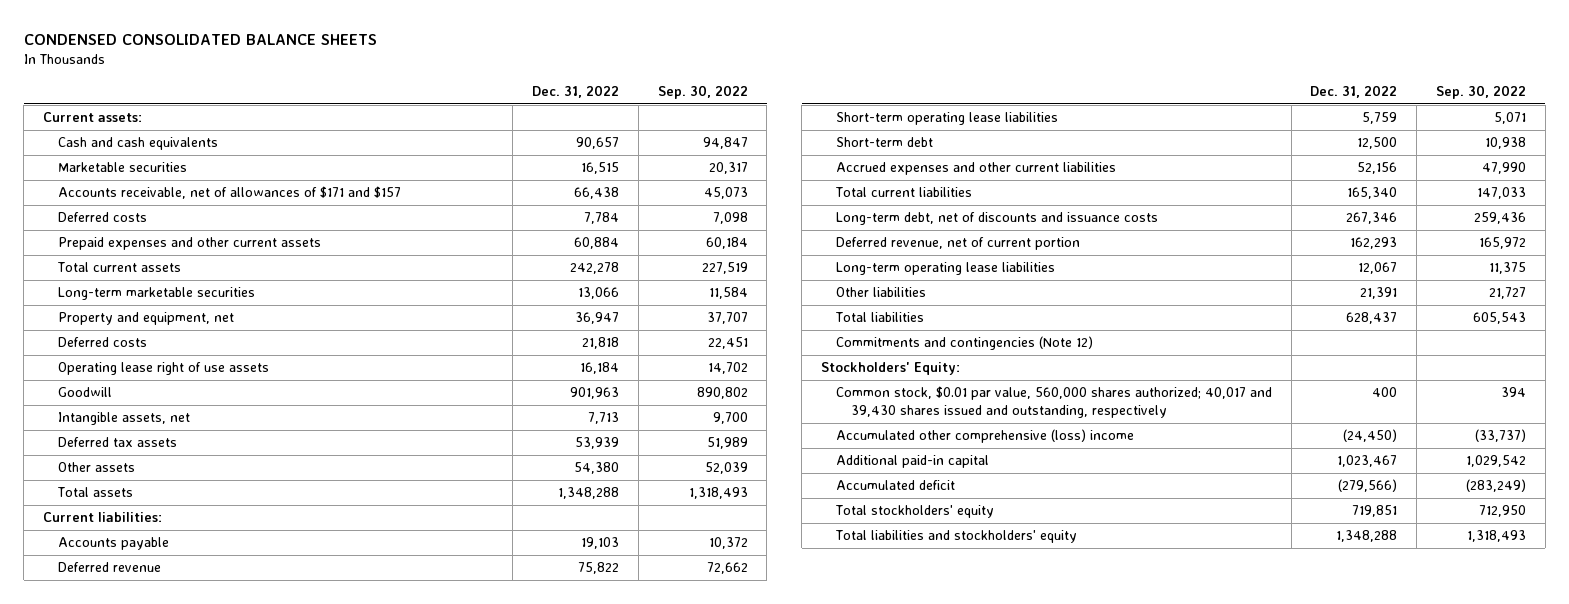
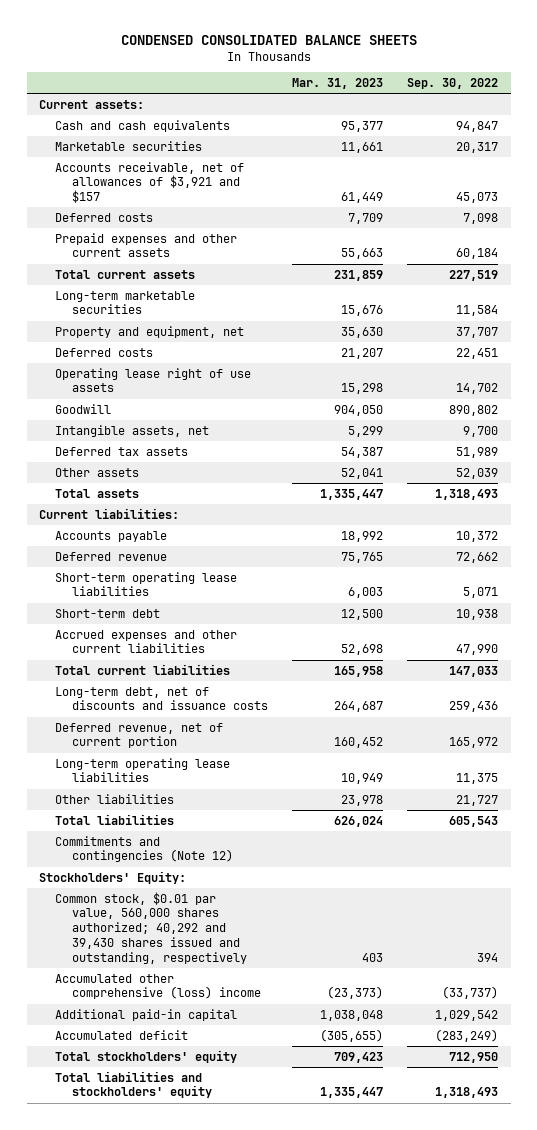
- | Dec. 31, 2022 | Sep. 30, 2022
+ | Mar. 31, 2023 | Sep. 30, 2022
- Accounts receivable, net of allowances of $171 and $157 | 66,438 | 45,073
+ Accounts receivable, net of allowances of $3,921 and $157 | 61,449 | 45,073
- Common stock, $0.01 par value, 560,000 shares authorized; 40,017 and 39,430 shares issued and outstanding, respectively | 400 | 394
+ Common stock, $0.01 par value, 560,000 shares authorized; 40,292 and 39,430 shares issued and outstanding, respectively | 403 | 394

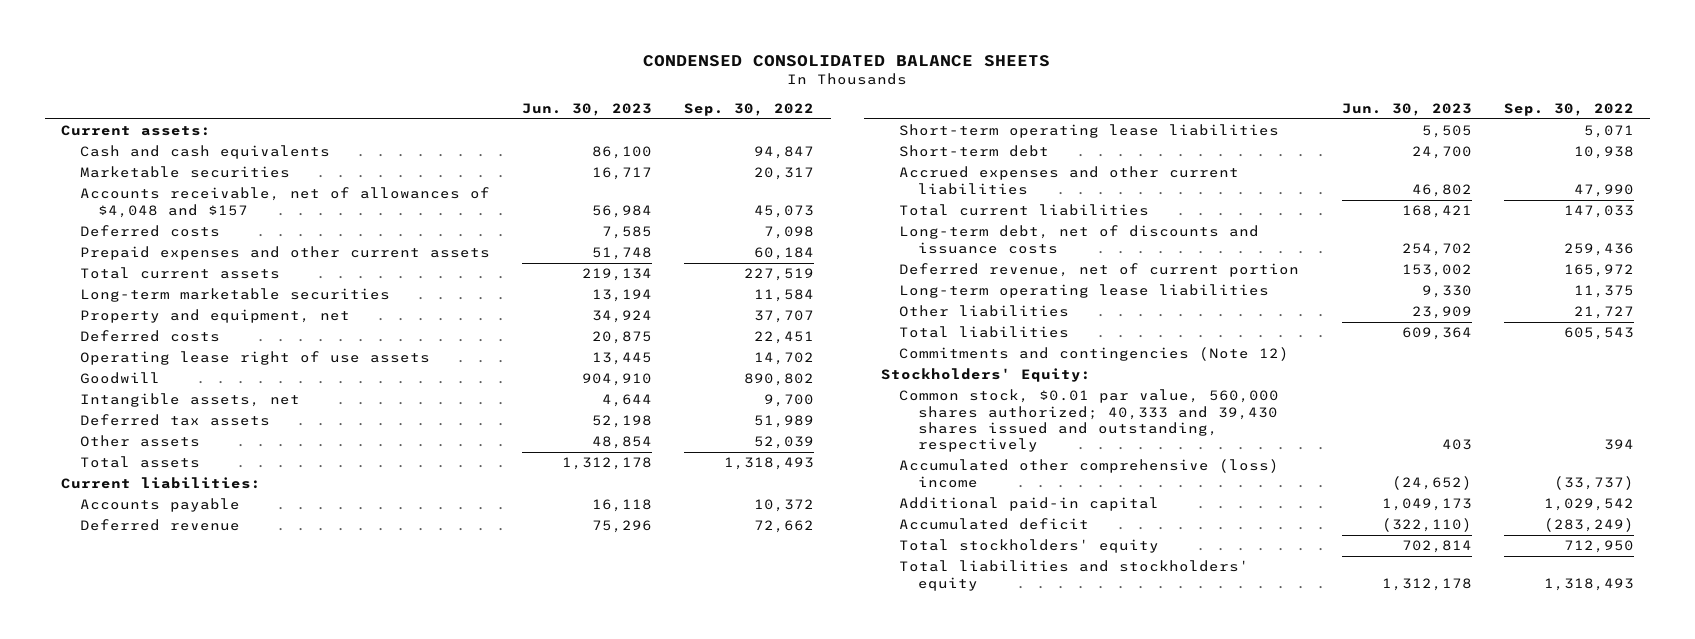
- | Mar. 31, 2023 | Sep. 30, 2022
+ | Jun. 30, 2023 | Sep. 30, 2022
- Accounts receivable, net of allowances of $3,921 and $157 | 61,449 | 45,073
+ Accounts receivable, net of allowances of $4,048 and $157 | 56,984 | 45,073
- Common stock, $0.01 par value, 560,000 shares authorized; 40,292 and 39,430 shares issued and outstanding, respectively | 403 | 394
+ Common stock, $0.01 par value, 560,000 shares authorized; 40,333 and 39,430 shares issued and outstanding, respectively | 403 | 394

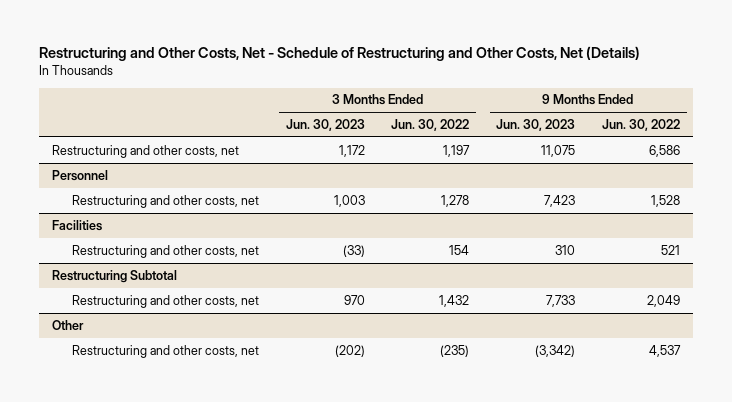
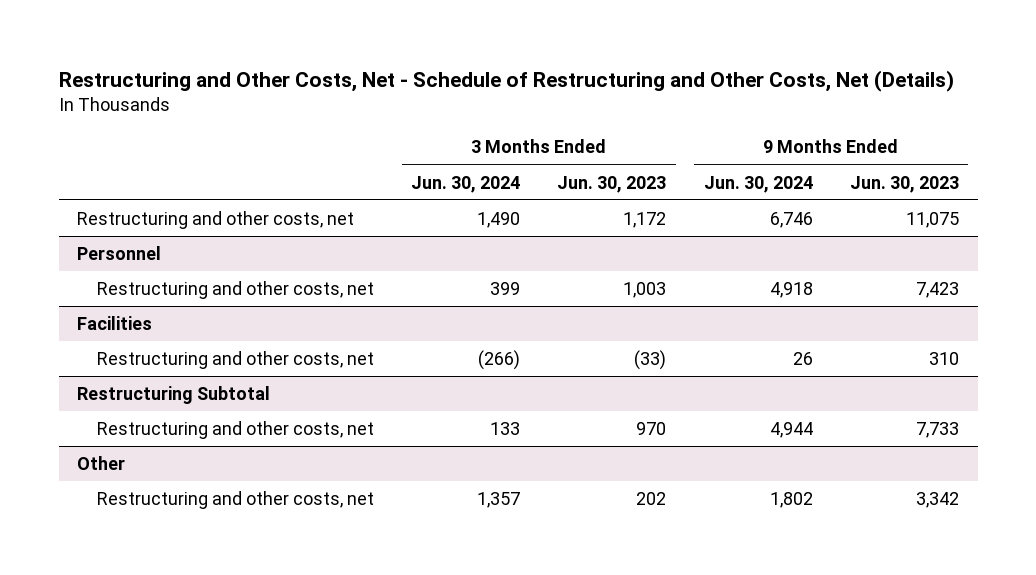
- | 3 Months Ended Jun. 30, 2023 | 3 Months Ended Jun. 30, 2022 | 9 Months Ended Jun. 30, 2023 | 9 Months Ended Jun. 30, 2022
+ | 3 Months Ended Jun. 30, 2024 | 3 Months Ended Jun. 30, 2023 | 9 Months Ended Jun. 30, 2024 | 9 Months Ended Jun. 30, 2023
@ Other
- Restructuring and other costs, net | (202) | (235) | (3,342) | 4,537
+ Restructuring and other costs, net | 1,357 | 202 | 1,802 | 3,342

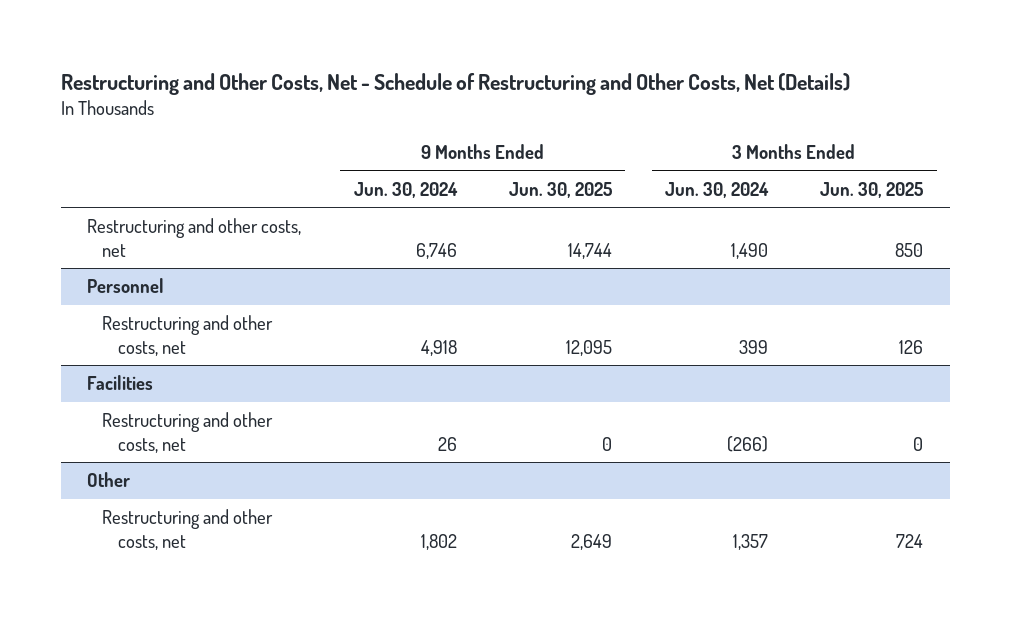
- | 3 Months Ended Jun. 30, 2024 | 3 Months Ended Jun. 30, 2023 | 9 Months Ended Jun. 30, 2024 | 9 Months Ended Jun. 30, 2023
+ | 9 Months Ended Jun. 30, 2024 | 9 Months Ended Jun. 30, 2025 | 3 Months Ended Jun. 30, 2024 | 3 Months Ended Jun. 30, 2025
- Restructuring Subtotal
- Restructuring and other costs, net | 133 | 970 | 4,944 | 7,733

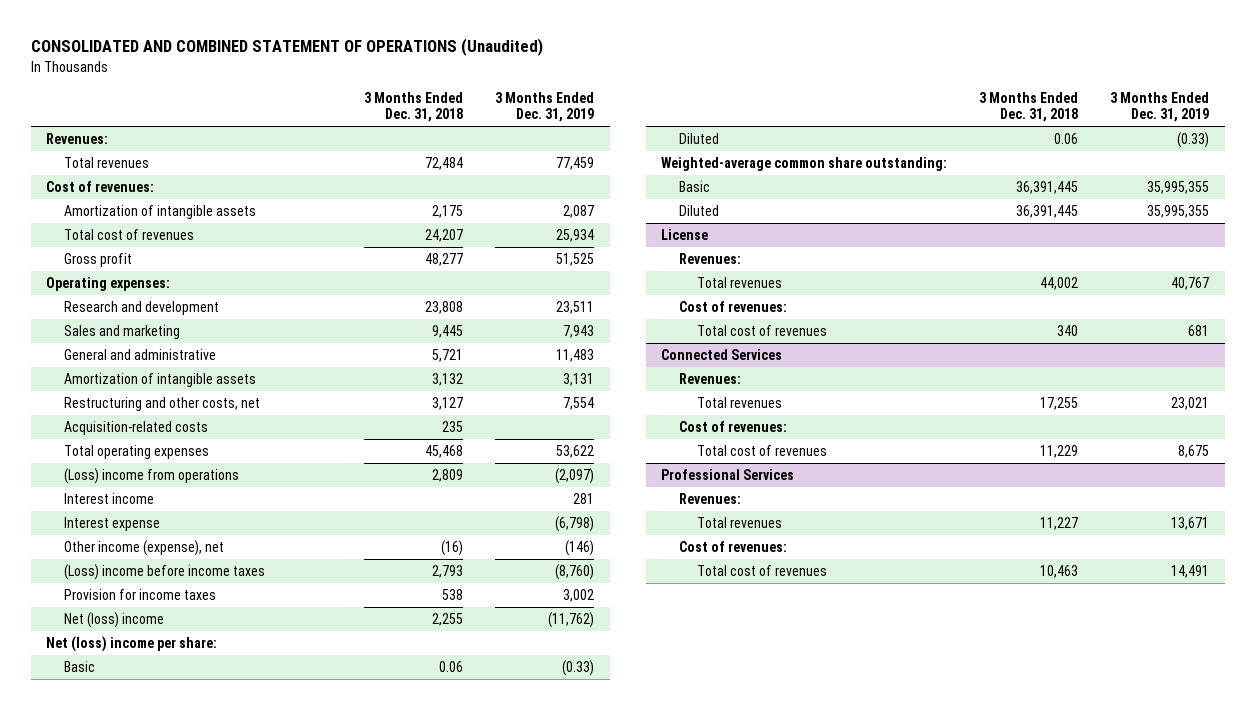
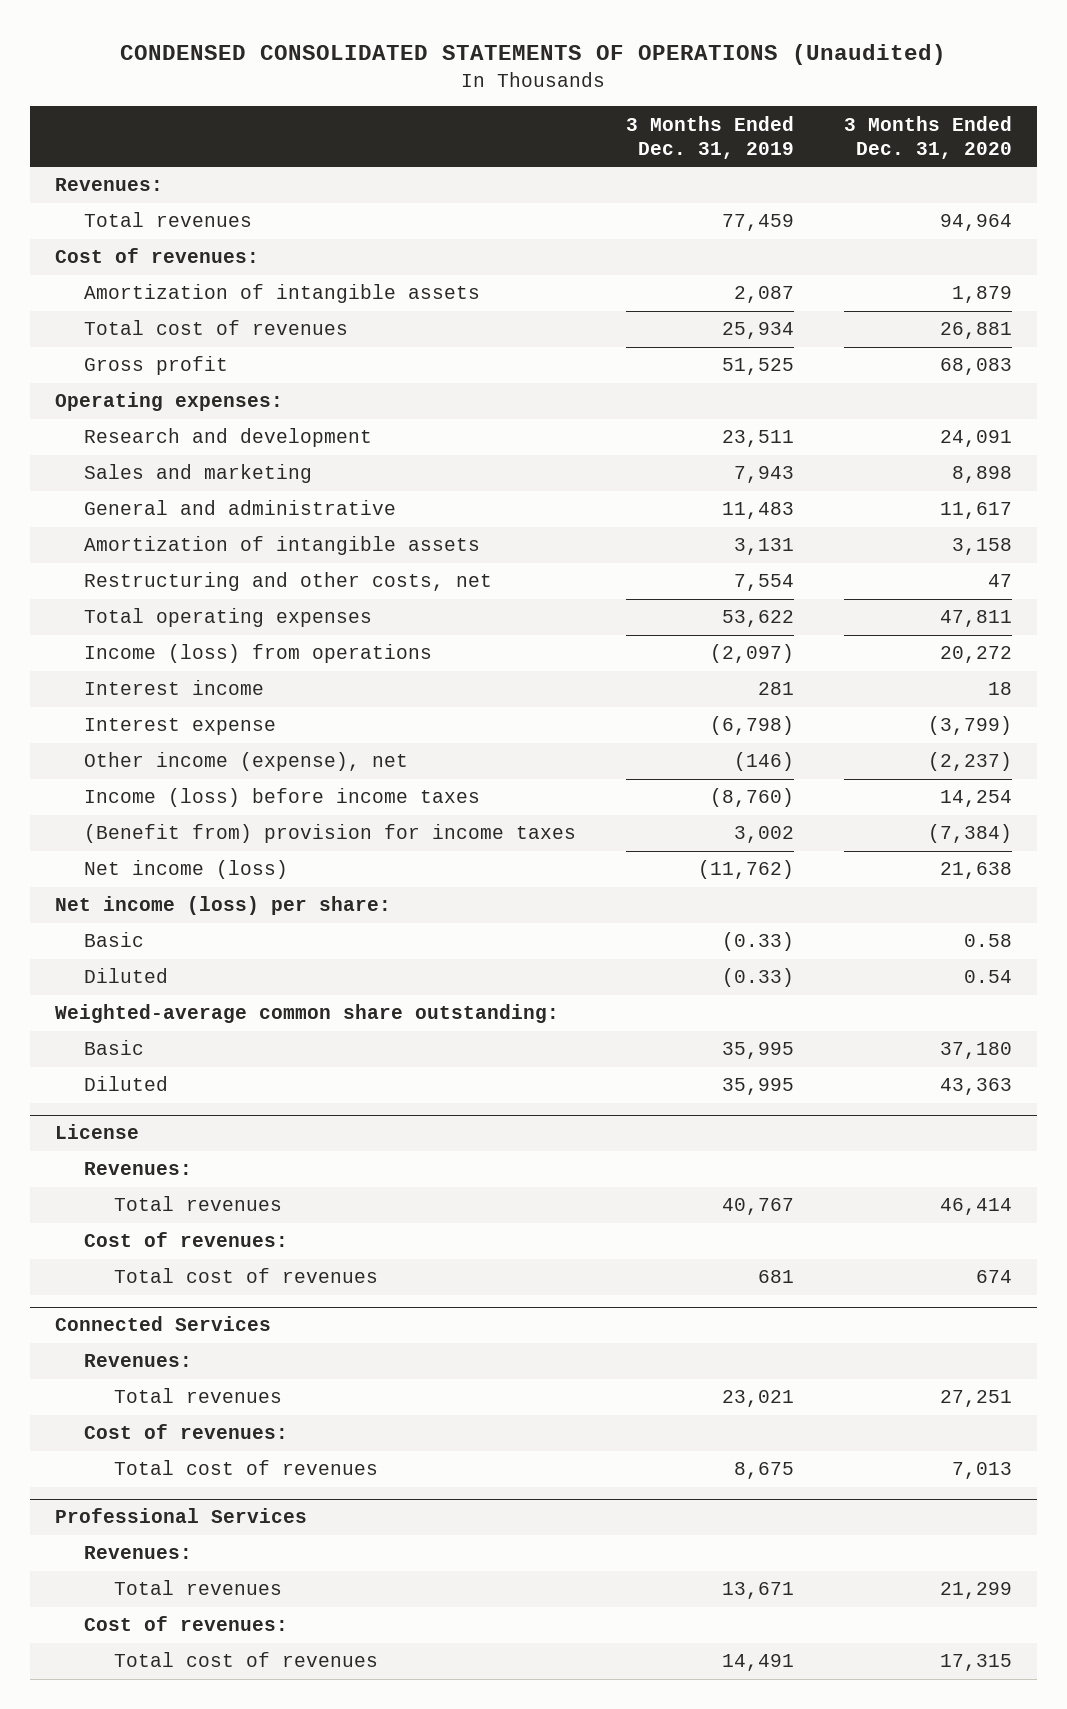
- CONSOLIDATED AND COMBINED STATEMENT OF OPERATIONS (Unaudited)
+ CONDENSED CONSOLIDATED STATEMENTS OF OPERATIONS (Unaudited)
- | 3 Months Ended Dec. 31, 2018 | 3 Months Ended Dec. 31, 2019
+ | 3 Months Ended Dec. 31, 2019 | 3 Months Ended Dec. 31, 2020
- Acquisition-related costs | 235 |
- (Loss) income from operations | 2,809 | (2,097)
+ Income (loss) from operations | (2,097) | 20,272
- (Loss) income before income taxes | 2,793 | (8,760)
- Provision for income taxes | 538 | 3,002
- Net (loss) income | 2,255 | (11,762)
- Net (loss) income per share:
+ Income (loss) before income taxes | (8,760) | 14,254
+ (Benefit from) provision for income taxes | 3,002 | (7,384)
+ Net income (loss) | (11,762) | 21,638
+ Net income (loss) per share:
- Basic | 36,391,445 | 35,995,355
- Diluted | 36,391,445 | 35,995,355
+ Basic | 35,995 | 37,180
+ Diluted | 35,995 | 43,363

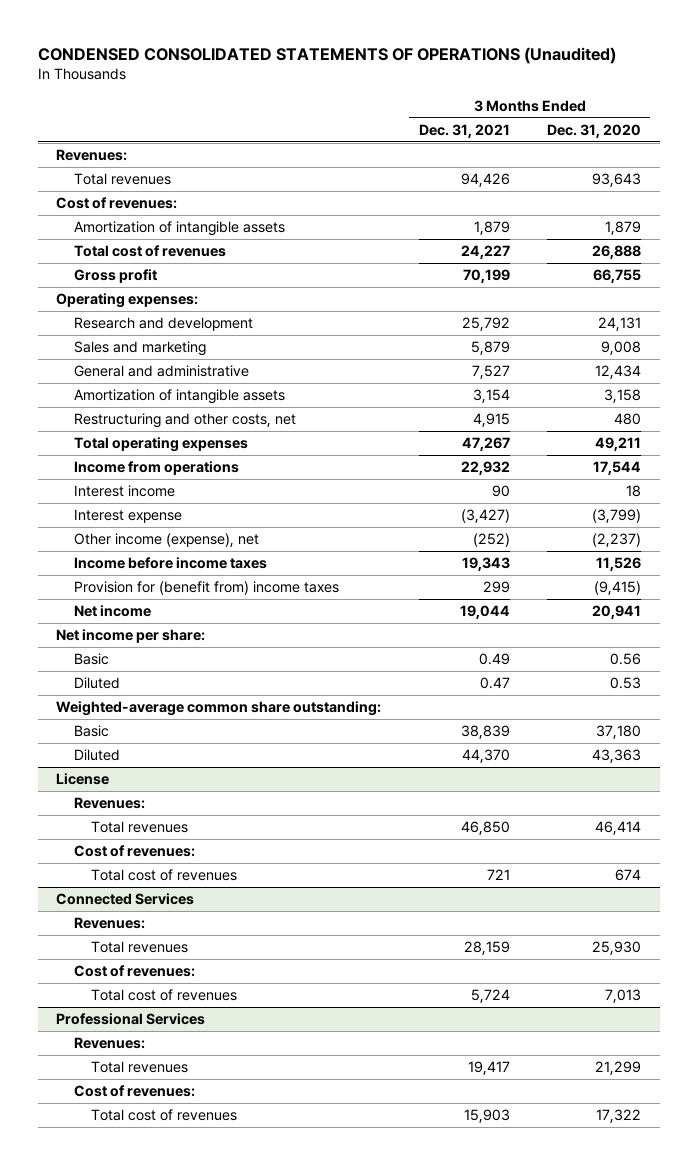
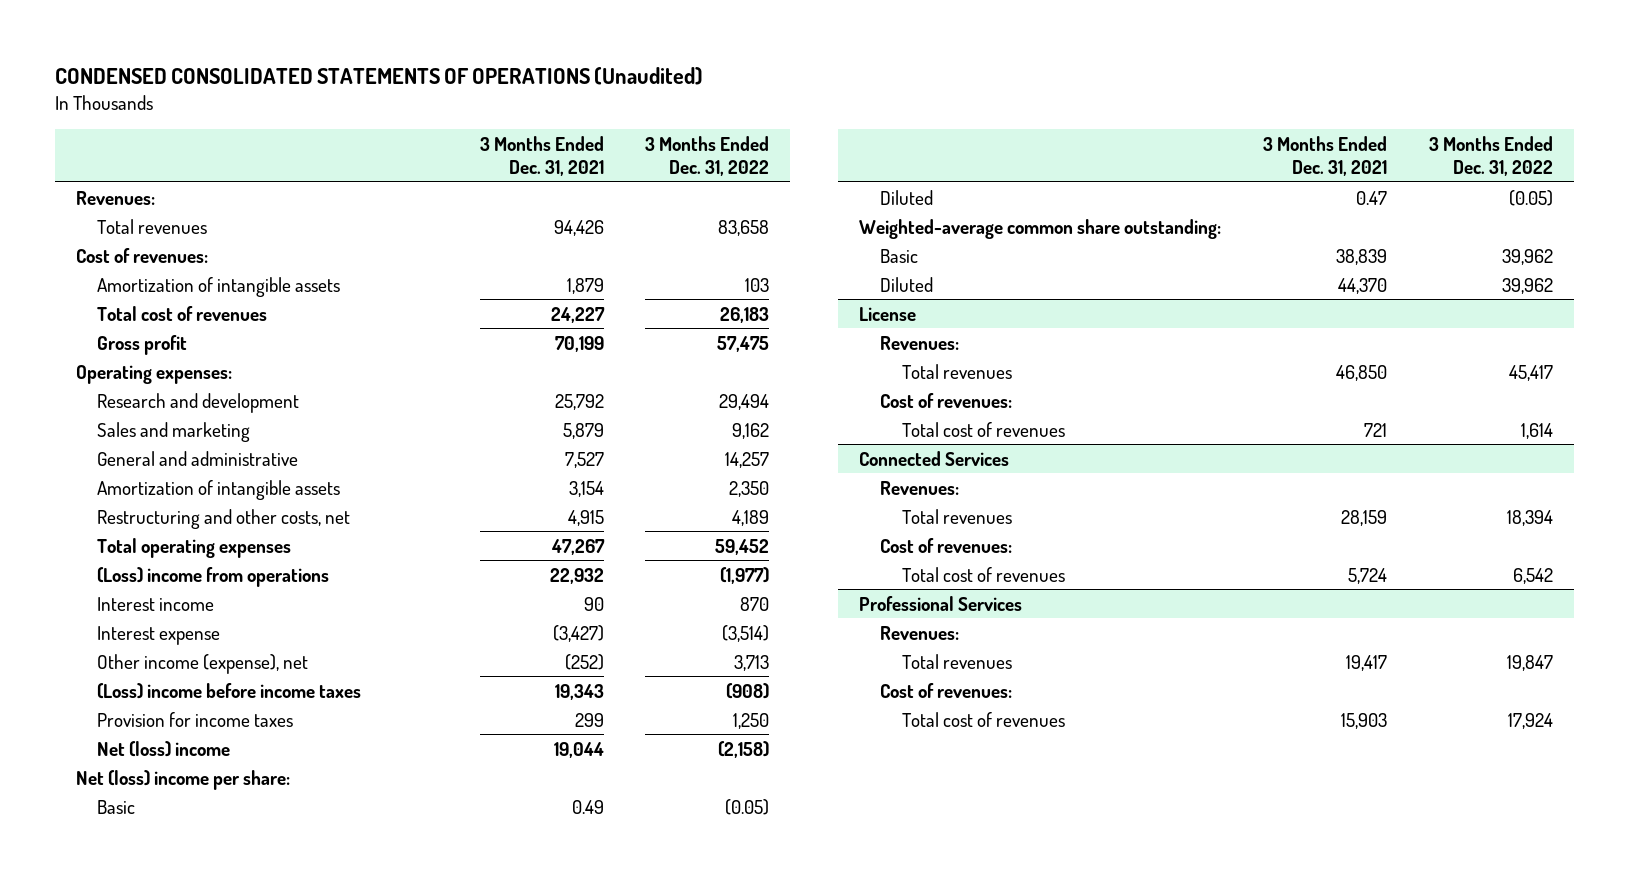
- | 3 Months Ended Dec. 31, 2021 | 3 Months Ended Dec. 31, 2020
+ | 3 Months Ended Dec. 31, 2021 | 3 Months Ended Dec. 31, 2022
- Income from operations | 22,932 | 17,544
+ (Loss) income from operations | 22,932 | (1,977)
- Income before income taxes | 19,343 | 11,526
- Provision for (benefit from) income taxes | 299 | (9,415)
- Net income | 19,044 | 20,941
- Net income per share:
+ (Loss) income before income taxes | 19,343 | (908)
+ Provision for income taxes | 299 | 1,250
+ Net (loss) income | 19,044 | (2,158)
+ Net (loss) income per share:

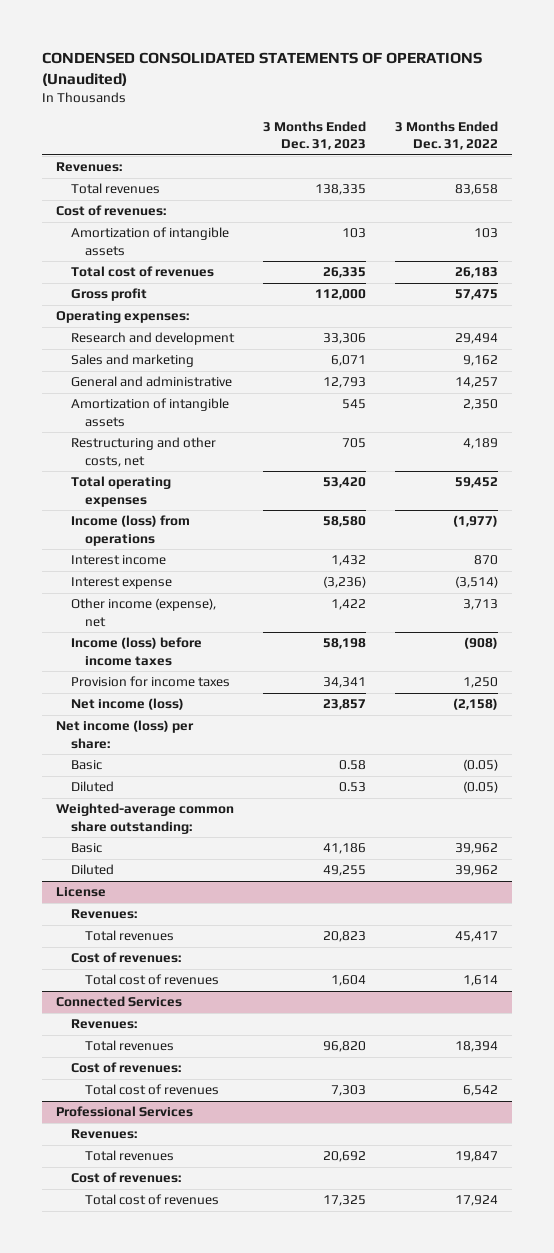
- | 3 Months Ended Dec. 31, 2021 | 3 Months Ended Dec. 31, 2022
+ | 3 Months Ended Dec. 31, 2023 | 3 Months Ended Dec. 31, 2022
- (Loss) income from operations | 22,932 | (1,977)
+ Income (loss) from operations | 58,580 | (1,977)
- (Loss) income before income taxes | 19,343 | (908)
+ Income (loss) before income taxes | 58,198 | (908)
- Net (loss) income | 19,044 | (2,158)
- Net (loss) income per share:
+ Net income (loss) | 23,857 | (2,158)
+ Net income (loss) per share:

